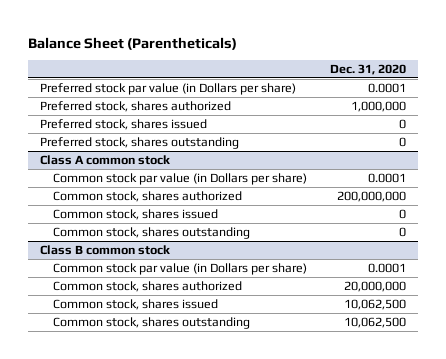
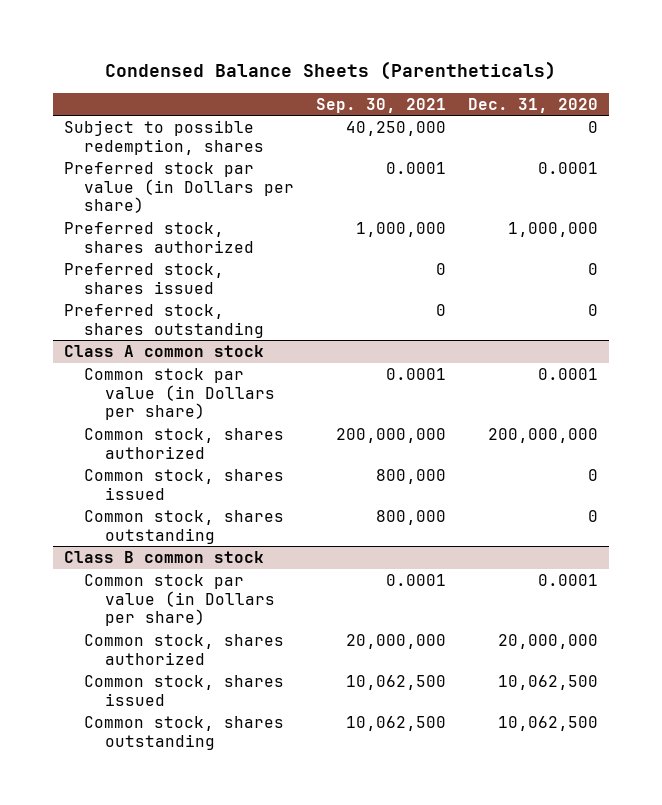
- Balance Sheet (Parentheticals)
+ Condensed Balance Sheets (Parentheticals)
- | Dec. 31, 2020
+ | Sep. 30, 2021 | Dec. 31, 2020
+ Subject to possible redemption, shares | 40,250,000 | 0

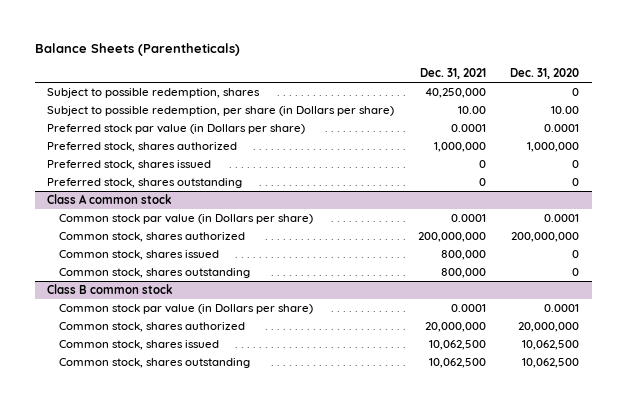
- Condensed Balance Sheets (Parentheticals)
+ Balance Sheets (Parentheticals)
- | Sep. 30, 2021 | Dec. 31, 2020
+ | Dec. 31, 2021 | Dec. 31, 2020
+ Subject to possible redemption, per share (in Dollars per share) | 10.00 | 10.00

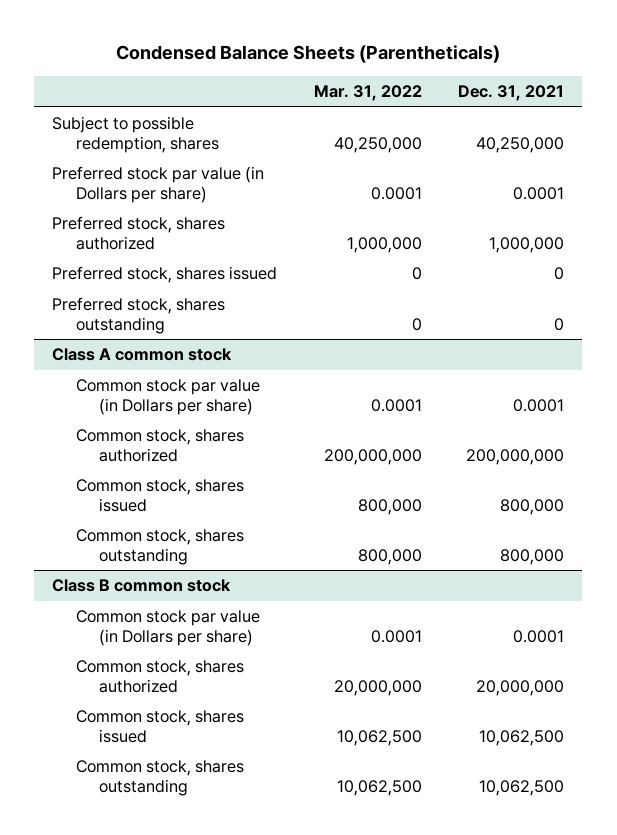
- Balance Sheets (Parentheticals)
+ Condensed Balance Sheets (Parentheticals)
- | Dec. 31, 2021 | Dec. 31, 2020
+ | Mar. 31, 2022 | Dec. 31, 2021
- Subject to possible redemption, per share (in Dollars per share) | 10.00 | 10.00

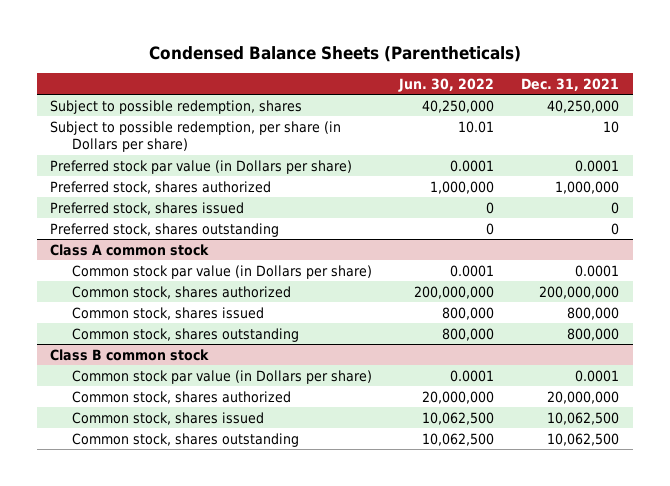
- | Mar. 31, 2022 | Dec. 31, 2021
+ | Jun. 30, 2022 | Dec. 31, 2021
+ Subject to possible redemption, per share (in Dollars per share) | 10.01 | 10

